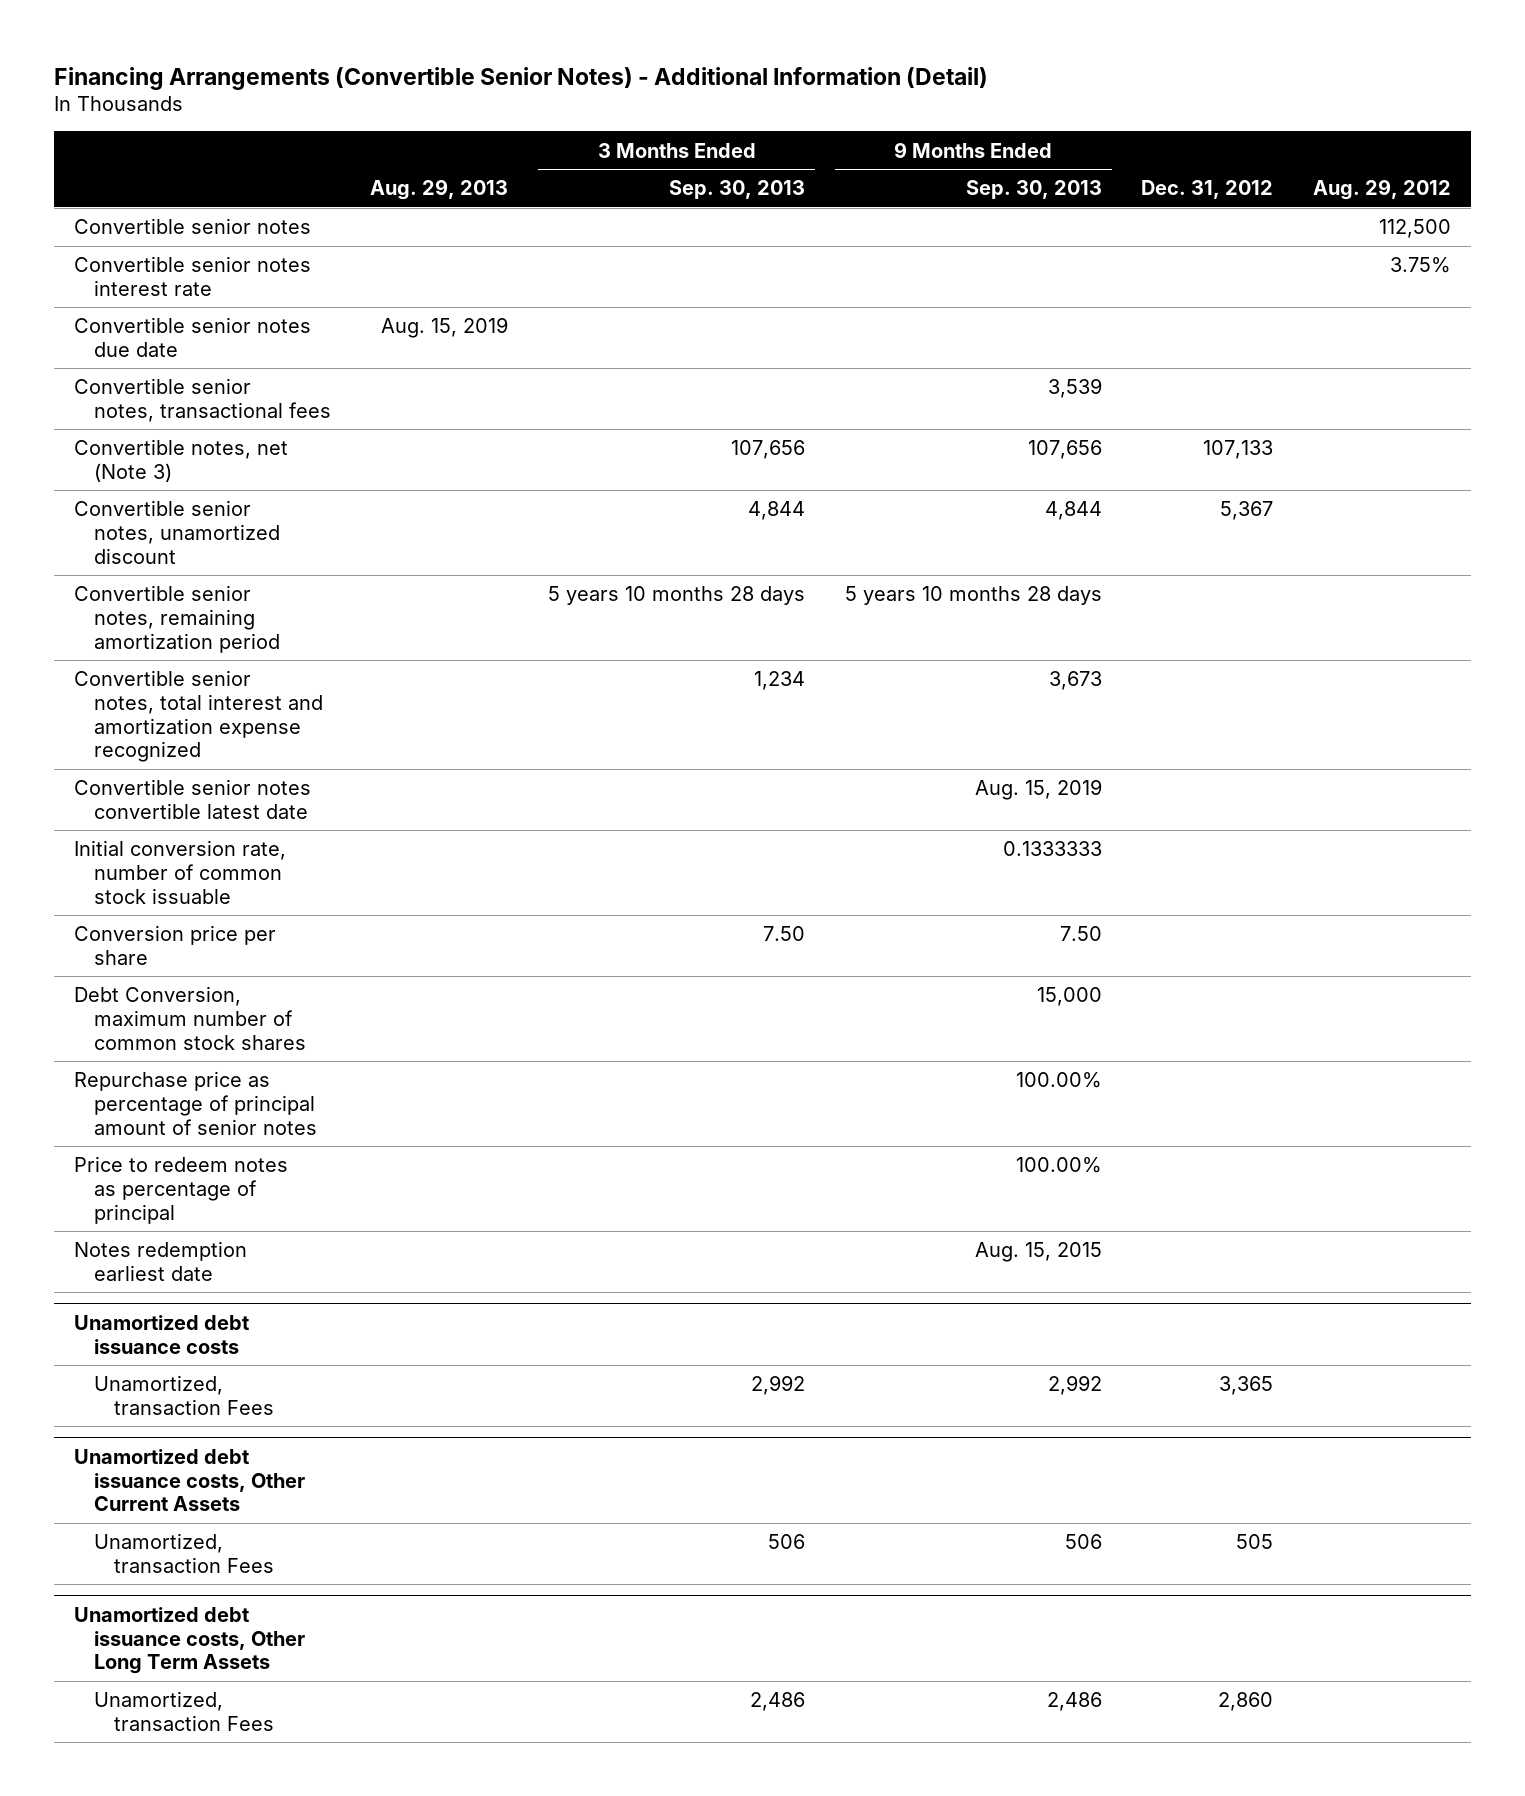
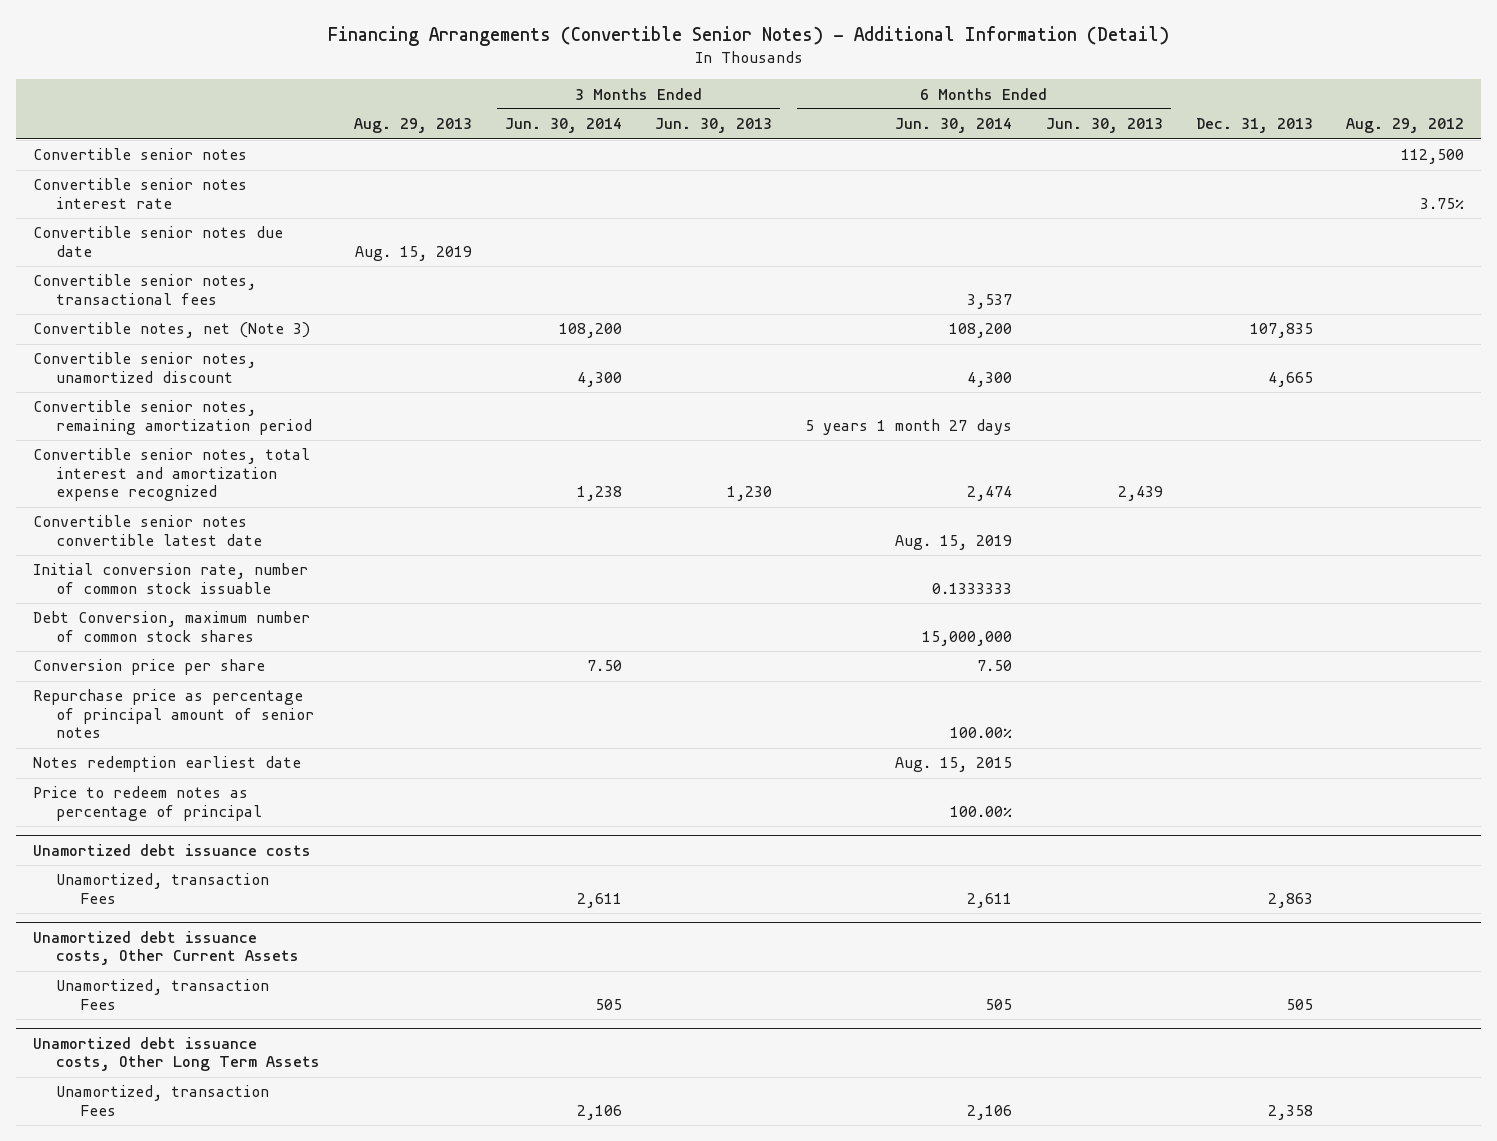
- | Aug. 29, 2013 | 3 Months Ended Sep. 30, 2013 | 9 Months Ended Sep. 30, 2013 | Dec. 31, 2012 | Aug. 29, 2012
+ | Aug. 29, 2013 | 3 Months Ended Jun. 30, 2014 | 3 Months Ended Jun. 30, 2013 | 6 Months Ended Jun. 30, 2014 | 6 Months Ended Jun. 30, 2013 | Dec. 31, 2013 | Aug. 29, 2012
moved down: Conversion price per share | | 7.50 | | 7.50 | | |
moved down: Price to redeem notes as percentage of principal | | | | 100.00% | | |

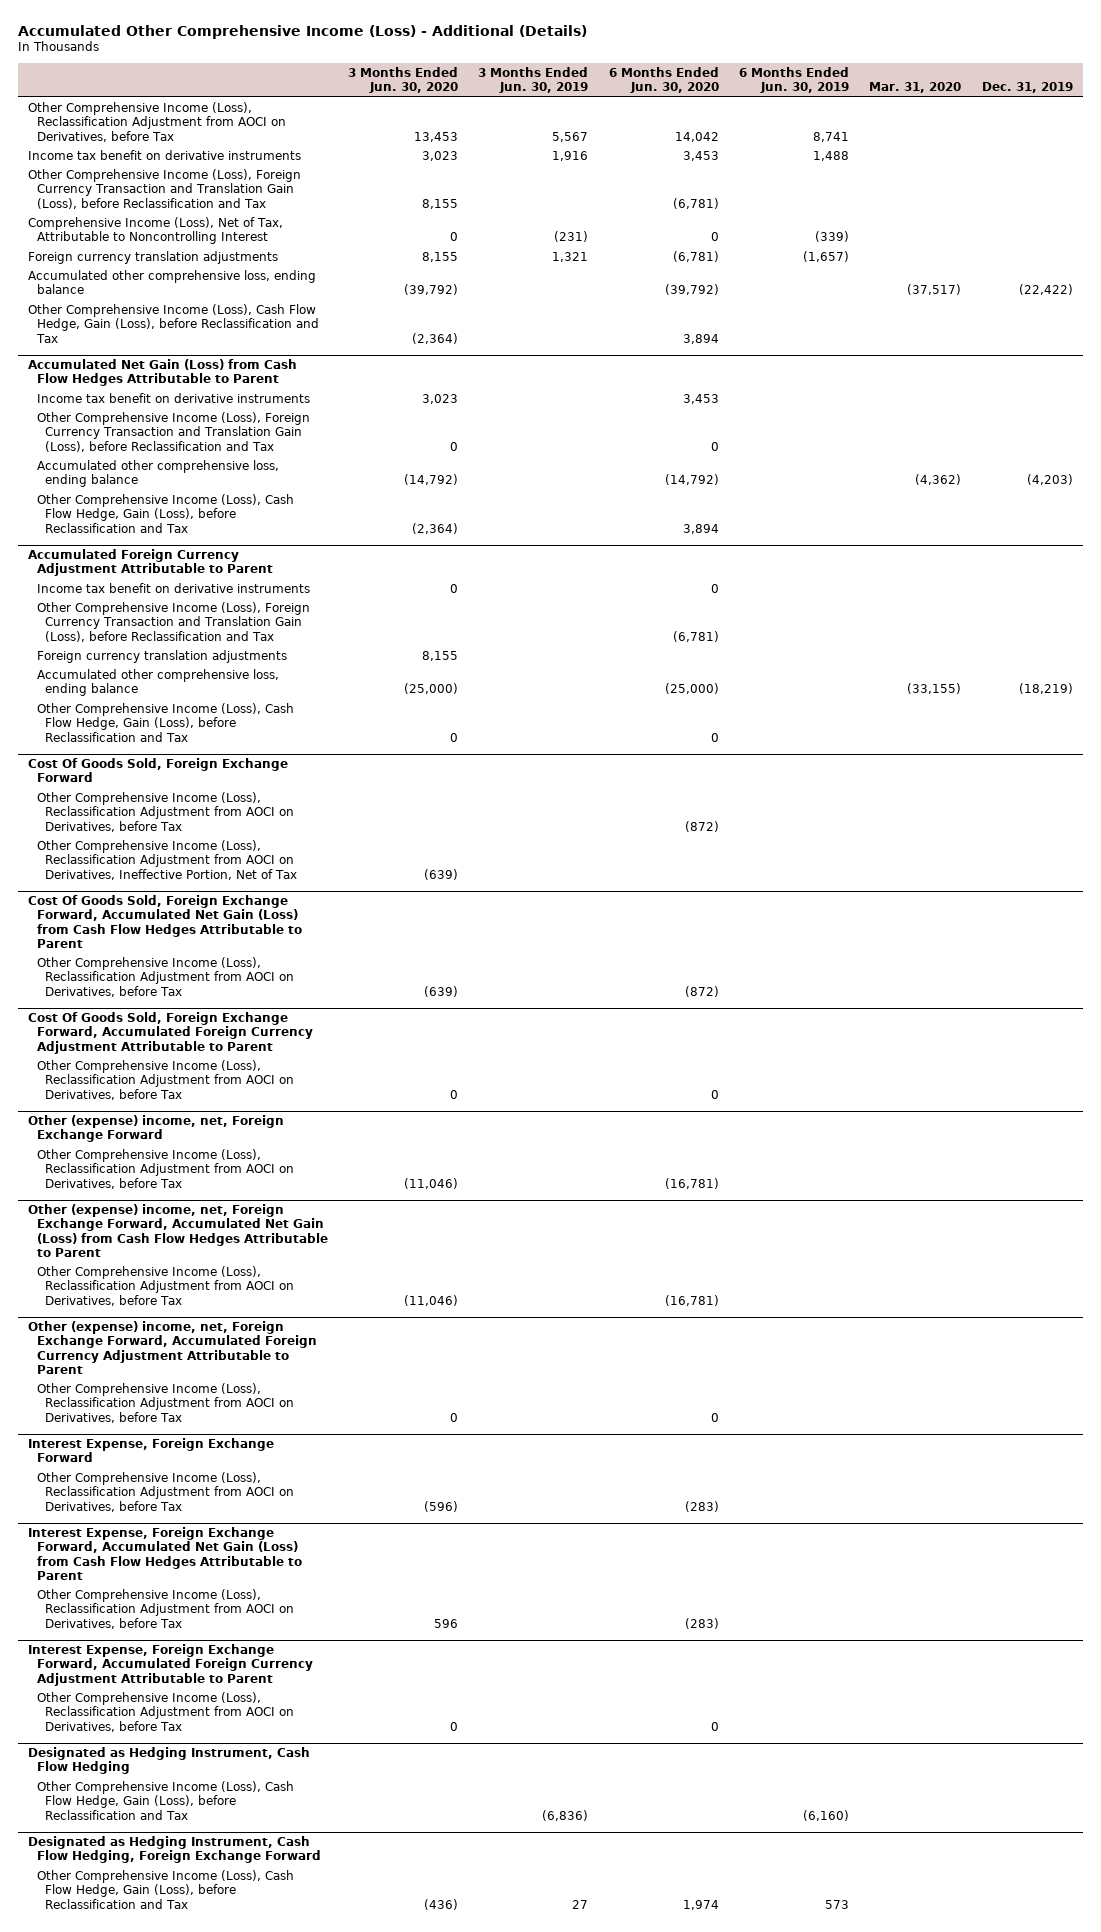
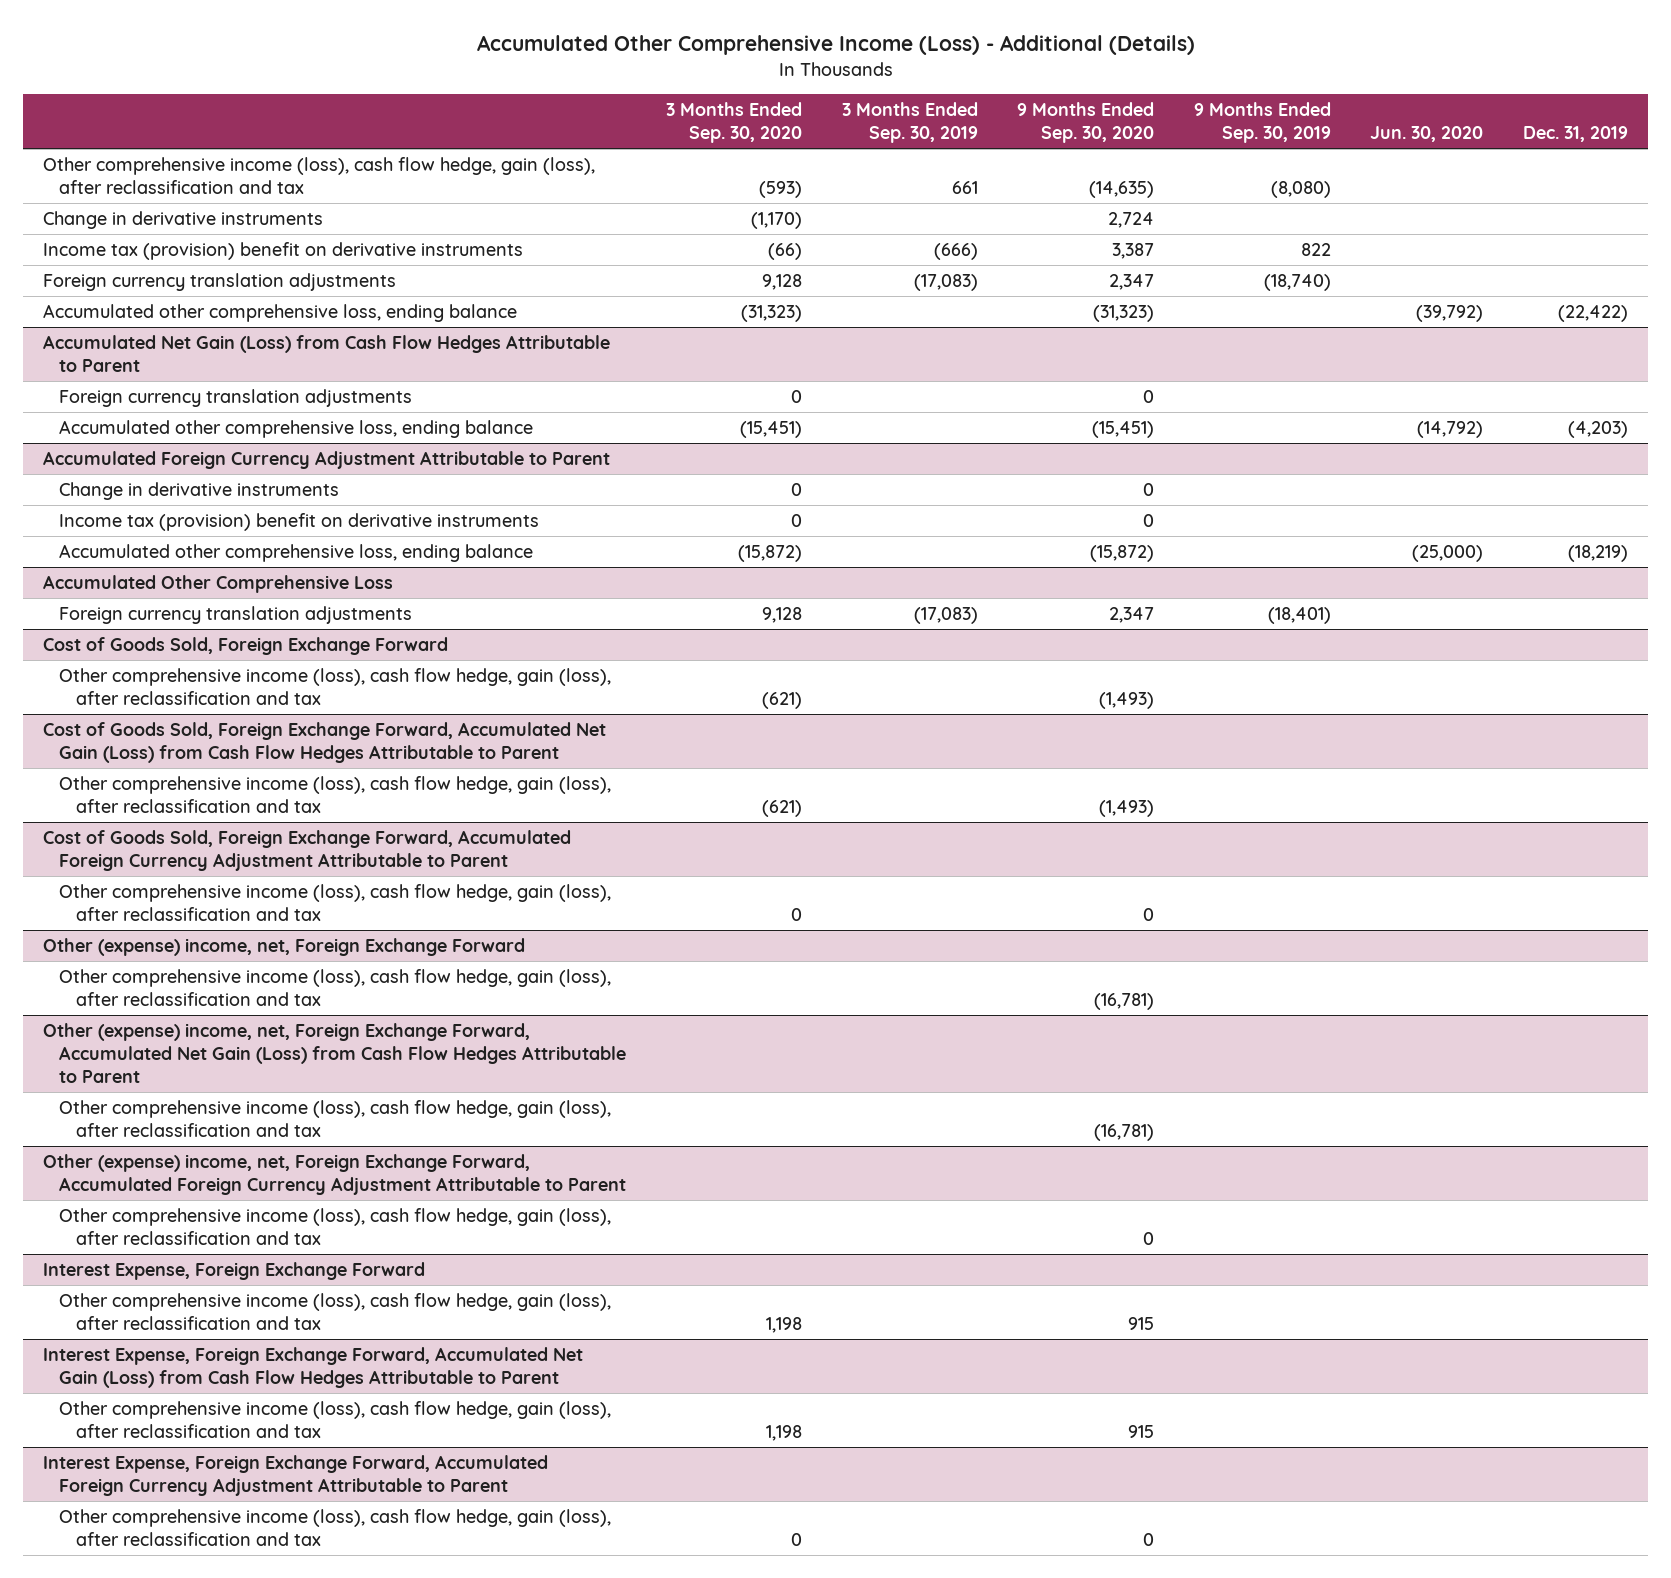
- | 3 Months Ended Jun. 30, 2020 | 3 Months Ended Jun. 30, 2019 | 6 Months Ended Jun. 30, 2020 | 6 Months Ended Jun. 30, 2019 | Mar. 31, 2020 | Dec. 31, 2019
+ | 3 Months Ended Sep. 30, 2020 | 3 Months Ended Sep. 30, 2019 | 9 Months Ended Sep. 30, 2020 | 9 Months Ended Sep. 30, 2019 | Jun. 30, 2020 | Dec. 31, 2019
- Other Comprehensive Income (Loss), Reclassification Adjustment from AOCI on Derivatives, before Tax | 13,453 | 5,567 | 14,042 | 8,741 | |
- Income tax benefit on derivative instruments | 3,023 | 1,916 | 3,453 | 1,488 | |
- Other Comprehensive Income (Loss), Foreign Currency Transaction and Translation Gain (Loss), before Reclassification and Tax | 8,155 | | (6,781) | | |
- Comprehensive Income (Loss), Net of Tax, Attributable to Noncontrolling Interest | 0 | (231) | 0 | (339) | |
+ Other comprehensive income (loss), cash flow hedge, gain (loss), after reclassification and tax | (593) | 661 | (14,635) | (8,080) | |
+ Change in derivative instruments | (1,170) | | 2,724 | | |
+ Income tax (provision) benefit on derivative instruments | (66) | (666) | 3,387 | 822 | |
- Other Comprehensive Income (Loss), Cash Flow Hedge, Gain (Loss), before Reclassification and Tax | (2,364) | | 3,894 | | |
@ Accumulated Net Gain (Loss) from Cash Flow Hedges Attributable to Parent
- Income tax benefit on derivative instruments | 3,023 | | 3,453 | | |
- Other Comprehensive Income (Loss), Foreign Currency Transaction and Translation Gain (Loss), before Reclassification and Tax | 0 | | 0 | | |
+ Foreign currency translation adjustments | 0 | | 0 | | |
- Other Comprehensive Income (Loss), Cash Flow Hedge, Gain (Loss), before Reclassification and Tax | (2,364) | | 3,894 | | |
@ Accumulated Foreign Currency Adjustment Attributable to Parent
- Income tax benefit on derivative instruments | 0 | | 0 | | |
- Other Comprehensive Income (Loss), Foreign Currency Transaction and Translation Gain (Loss), before Reclassification and Tax | | | (6,781) | | |
- Foreign currency translation adjustments | 8,155 | | | | |
+ Change in derivative instruments | 0 | | 0 | | |
+ Income tax (provision) benefit on derivative instruments | 0 | | 0 | | |
- Other Comprehensive Income (Loss), Cash Flow Hedge, Gain (Loss), before Reclassification and Tax | 0 | | 0 | | |
- Cost Of Goods Sold, Foreign Exchange Forward
- Other Comprehensive Income (Loss), Reclassification Adjustment from AOCI on Derivatives, before Tax | | | (872) | | |
- Other Comprehensive Income (Loss), Reclassification Adjustment from AOCI on Derivatives, Ineffective Portion, Net of Tax | (639) | | | | |
- Cost Of Goods Sold, Foreign Exchange Forward, Accumulated Net Gain (Loss) from Cash Flow Hedges Attributable to Parent
- Other Comprehensive Income (Loss), Reclassification Adjustment from AOCI on Derivatives, before Tax | (639) | | (872) | | |
- Cost Of Goods Sold, Foreign Exchange Forward, Accumulated Foreign Currency Adjustment Attributable to Parent
- Other Comprehensive Income (Loss), Reclassification Adjustment from AOCI on Derivatives, before Tax | 0 | | 0 | | |
+ Accumulated Other Comprehensive Loss
+ Foreign currency translation adjustments | 9,128 | (17,083) | 2,347 | (18,401) | |
+ Cost of Goods Sold, Foreign Exchange Forward
+ Other comprehensive income (loss), cash flow hedge, gain (loss), after reclassification and tax | (621) | | (1,493) | | |
+ Cost of Goods Sold, Foreign Exchange Forward, Accumulated Net Gain (Loss) from Cash Flow Hedges Attributable to Parent
+ Other comprehensive income (loss), cash flow hedge, gain (loss), after reclassification and tax | (621) | | (1,493) | | |
+ Cost of Goods Sold, Foreign Exchange Forward, Accumulated Foreign Currency Adjustment Attributable to Parent
+ Other comprehensive income (loss), cash flow hedge, gain (loss), after reclassification and tax | 0 | | 0 | | |
@ Other (expense) income, net, Foreign Exchange Forward
- Other Comprehensive Income (Loss), Reclassification Adjustment from AOCI on Derivatives, before Tax | (11,046) | | (16,781) | | |
+ Other comprehensive income (loss), cash flow hedge, gain (loss), after reclassification and tax | | | (16,781) | | |
@ Other (expense) income, net, Foreign Exchange Forward, Accumulated Net Gain (Loss) from Cash Flow Hedges Attributable to Parent
- Other Comprehensive Income (Loss), Reclassification Adjustment from AOCI on Derivatives, before Tax | (11,046) | | (16,781) | | |
+ Other comprehensive income (loss), cash flow hedge, gain (loss), after reclassification and tax | | | (16,781) | | |
@ Other (expense) income, net, Foreign Exchange Forward, Accumulated Foreign Currency Adjustment Attributable to Parent
- Other Comprehensive Income (Loss), Reclassification Adjustment from AOCI on Derivatives, before Tax | 0 | | 0 | | |
+ Other comprehensive income (loss), cash flow hedge, gain (loss), after reclassification and tax | | | 0 | | |
@ Interest Expense, Foreign Exchange Forward
- Other Comprehensive Income (Loss), Reclassification Adjustment from AOCI on Derivatives, before Tax | (596) | | (283) | | |
+ Other comprehensive income (loss), cash flow hedge, gain (loss), after reclassification and tax | 1,198 | | 915 | | |
@ Interest Expense, Foreign Exchange Forward, Accumulated Net Gain (Loss) from Cash Flow Hedges Attributable to Parent
- Other Comprehensive Income (Loss), Reclassification Adjustment from AOCI on Derivatives, before Tax | 596 | | (283) | | |
+ Other comprehensive income (loss), cash flow hedge, gain (loss), after reclassification and tax | 1,198 | | 915 | | |
@ Interest Expense, Foreign Exchange Forward, Accumulated Foreign Currency Adjustment Attributable to Parent
- Other Comprehensive Income (Loss), Reclassification Adjustment from AOCI on Derivatives, before Tax | 0 | | 0 | | |
- Designated as Hedging Instrument, Cash Flow Hedging
- Other Comprehensive Income (Loss), Cash Flow Hedge, Gain (Loss), before Reclassification and Tax | | (6,836) | | (6,160) | |
- Designated as Hedging Instrument, Cash Flow Hedging, Foreign Exchange Forward
- Other Comprehensive Income (Loss), Cash Flow Hedge, Gain (Loss), before Reclassification and Tax | (436) | 27 | 1,974 | 573 | |
@ Interest Expense, Foreign Exchange Forward, Accumulated Foreign Currency Adjustment Attributable to Parent
+ Other comprehensive income (loss), cash flow hedge, gain (loss), after reclassification and tax | 0 | | 0 | | |

